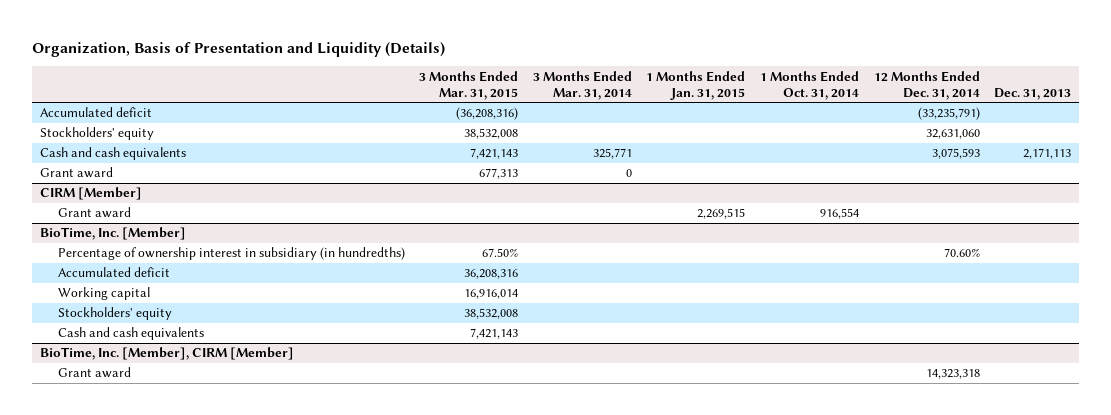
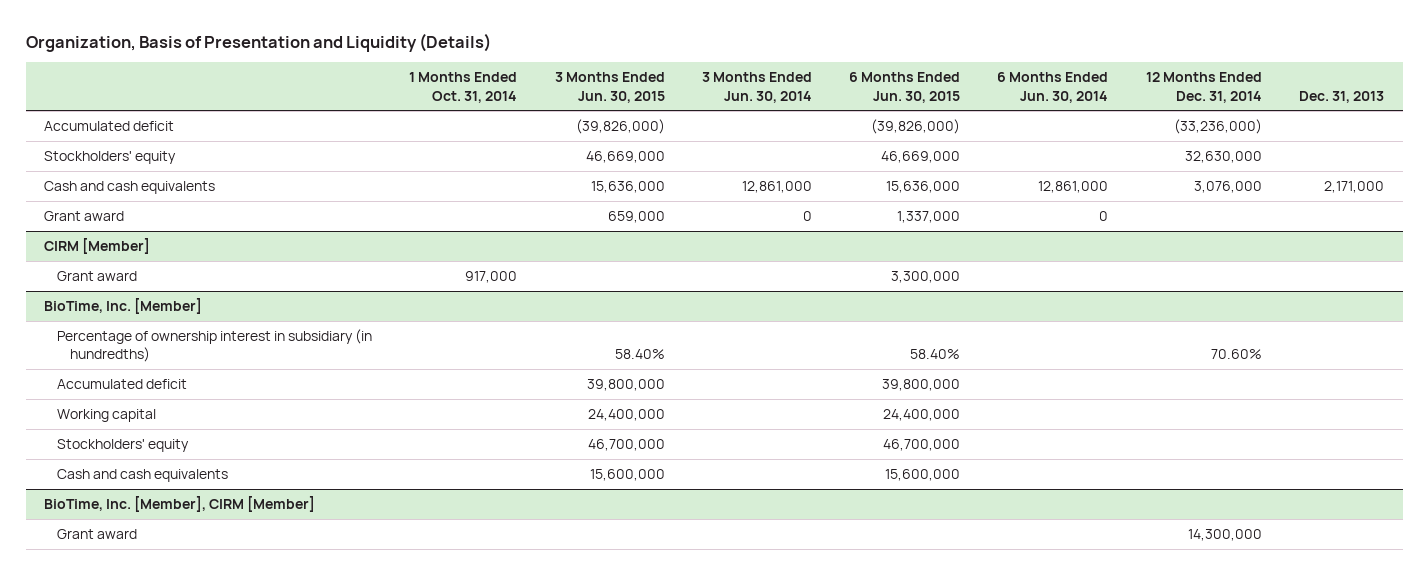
- | 3 Months Ended Mar. 31, 2015 | 3 Months Ended Mar. 31, 2014 | 1 Months Ended Jan. 31, 2015 | 1 Months Ended Oct. 31, 2014 | 12 Months Ended Dec. 31, 2014 | Dec. 31, 2013
+ | 1 Months Ended Oct. 31, 2014 | 3 Months Ended Jun. 30, 2015 | 3 Months Ended Jun. 30, 2014 | 6 Months Ended Jun. 30, 2015 | 6 Months Ended Jun. 30, 2014 | 12 Months Ended Dec. 31, 2014 | Dec. 31, 2013
- Accumulated deficit | (36,208,316) | | | | (33,235,791) |
- Stockholders' equity | 38,532,008 | | | | 32,631,060 |
- Cash and cash equivalents | 7,421,143 | 325,771 | | | 3,075,593 | 2,171,113
+ Accumulated deficit | | (39,826,000) | | (39,826,000) | | (33,236,000) |
+ Stockholders' equity | | 46,669,000 | | 46,669,000 | | 32,630,000 |
+ Cash and cash equivalents | | 15,636,000 | 12,861,000 | 15,636,000 | 12,861,000 | 3,076,000 | 2,171,000
@ CIRM [Member]
- Grant award | | | 2,269,515 | 916,554 | |
+ Grant award | 917,000 | | | 3,300,000 | | |
@ BioTime, Inc. [Member], CIRM [Member]
- Grant award | | | | | 14,323,318 |
+ Grant award | | | | | | 14,300,000 |

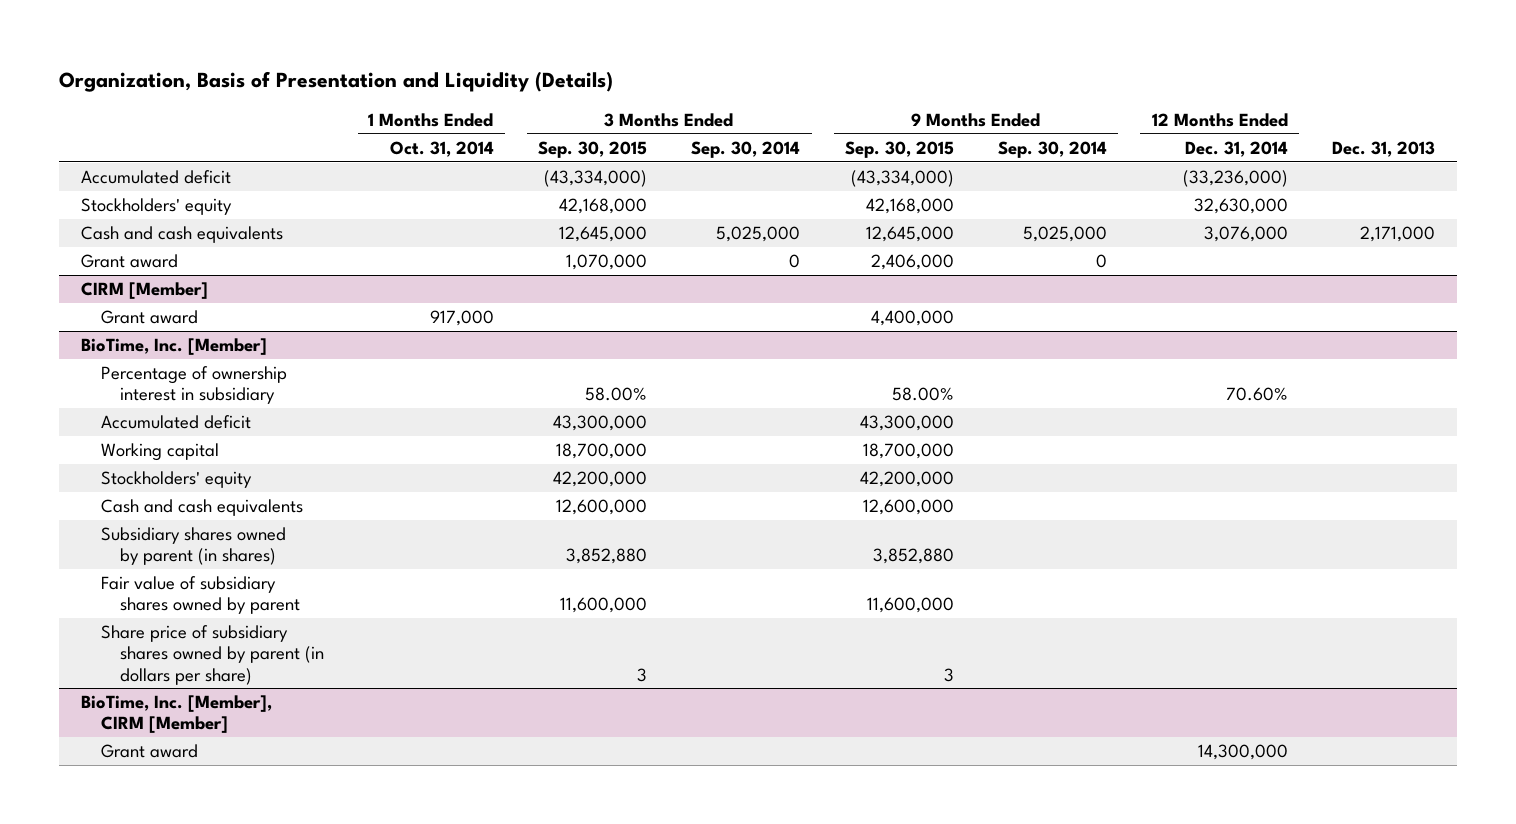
- | 1 Months Ended Oct. 31, 2014 | 3 Months Ended Jun. 30, 2015 | 3 Months Ended Jun. 30, 2014 | 6 Months Ended Jun. 30, 2015 | 6 Months Ended Jun. 30, 2014 | 12 Months Ended Dec. 31, 2014 | Dec. 31, 2013
+ | 1 Months Ended Oct. 31, 2014 | 3 Months Ended Sep. 30, 2015 | 3 Months Ended Sep. 30, 2014 | 9 Months Ended Sep. 30, 2015 | 9 Months Ended Sep. 30, 2014 | 12 Months Ended Dec. 31, 2014 | Dec. 31, 2013
@ BioTime, Inc. [Member]
- Percentage of ownership interest in subsidiary (in hundredths) | | 58.40% | | 58.40% | | 70.60% |
+ Percentage of ownership interest in subsidiary | | 58.00% | | 58.00% | | 70.60% |
+ Subsidiary shares owned by parent (in shares) | | 3,852,880 | | 3,852,880 | | |
+ Fair value of subsidiary shares owned by parent | | 11,600,000 | | 11,600,000 | | |
+ Share price of subsidiary shares owned by parent (in dollars per share) | | 3 | | 3 | | |

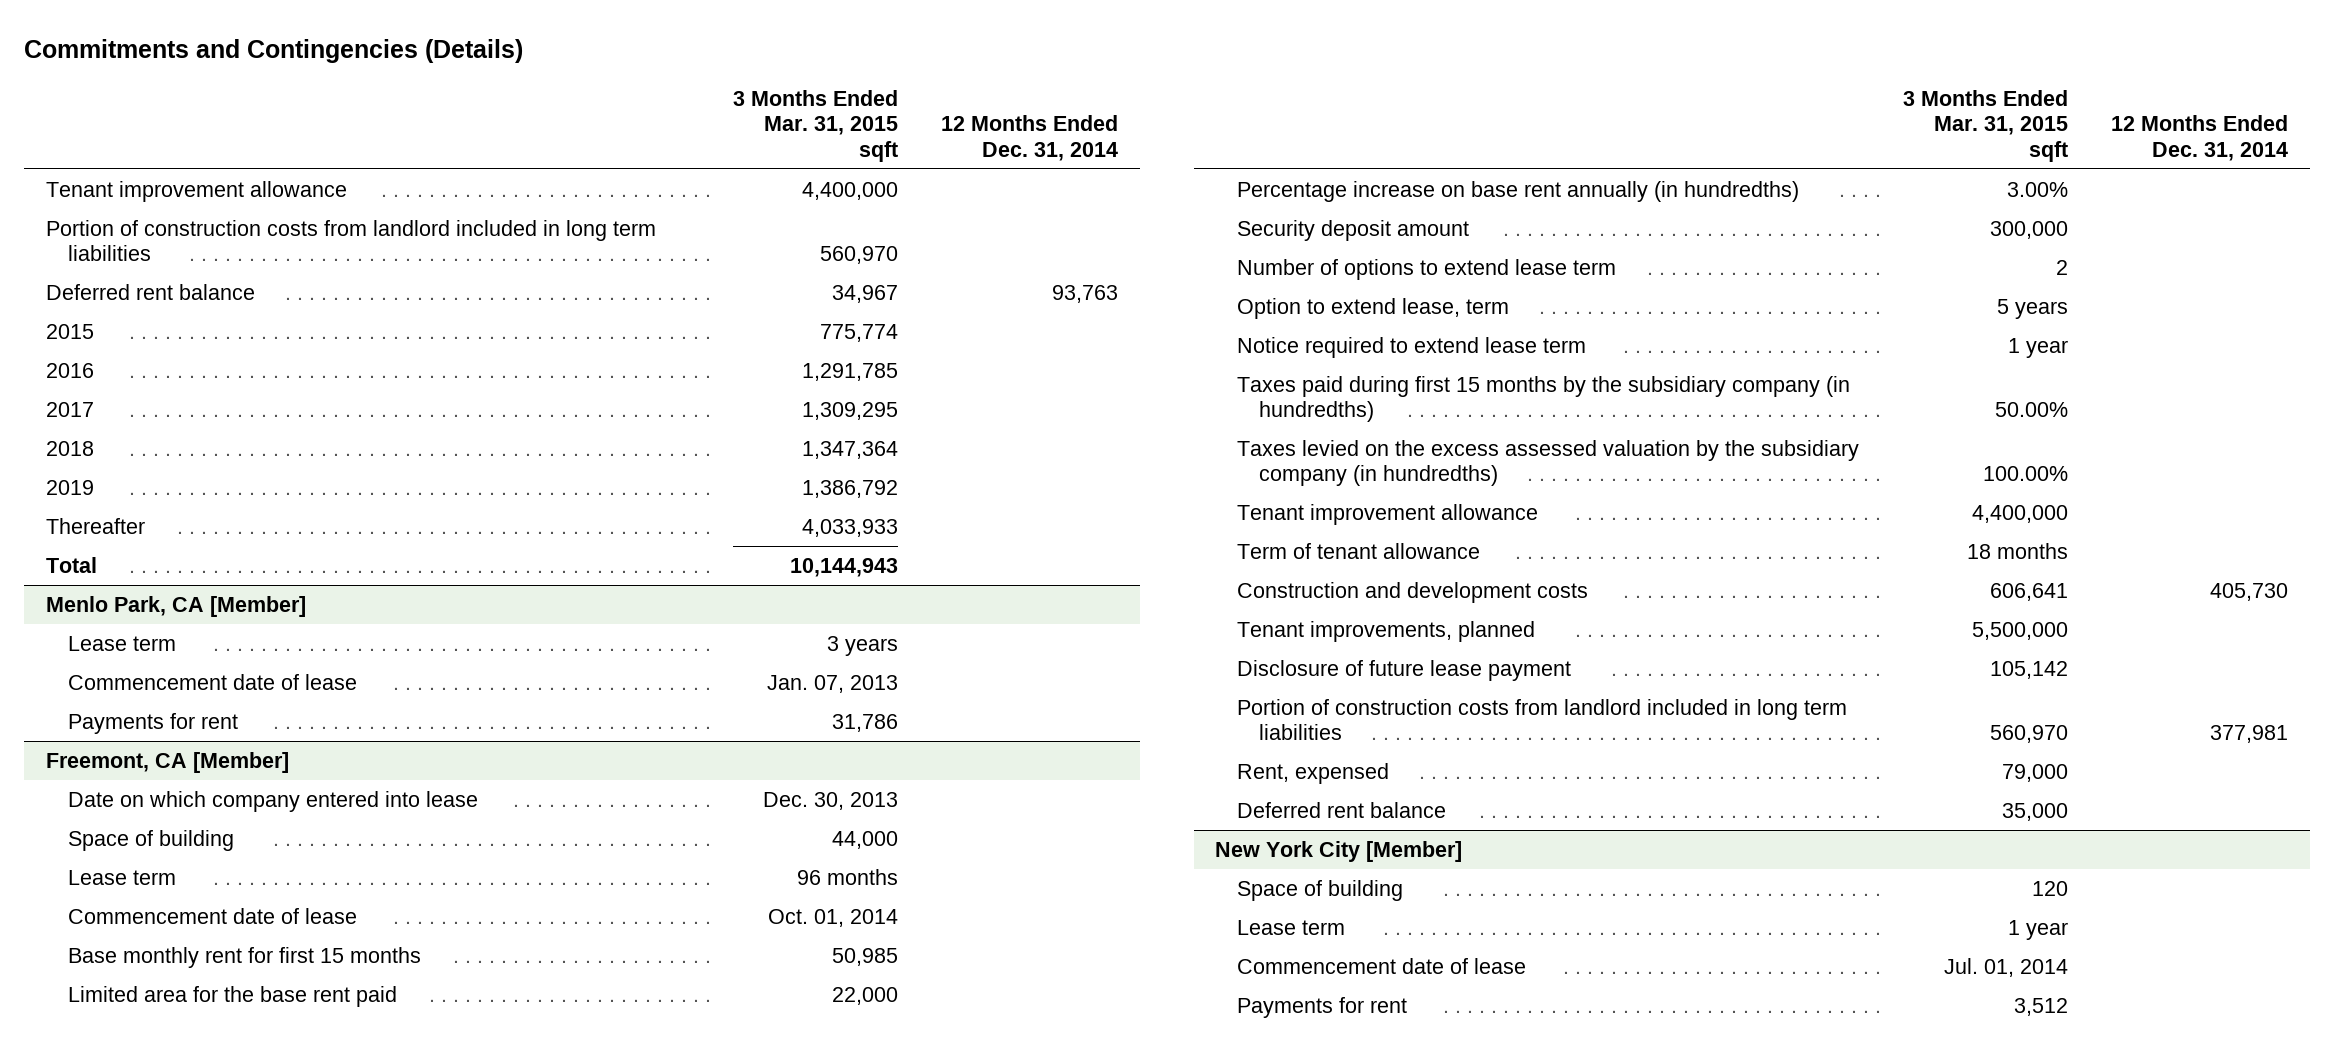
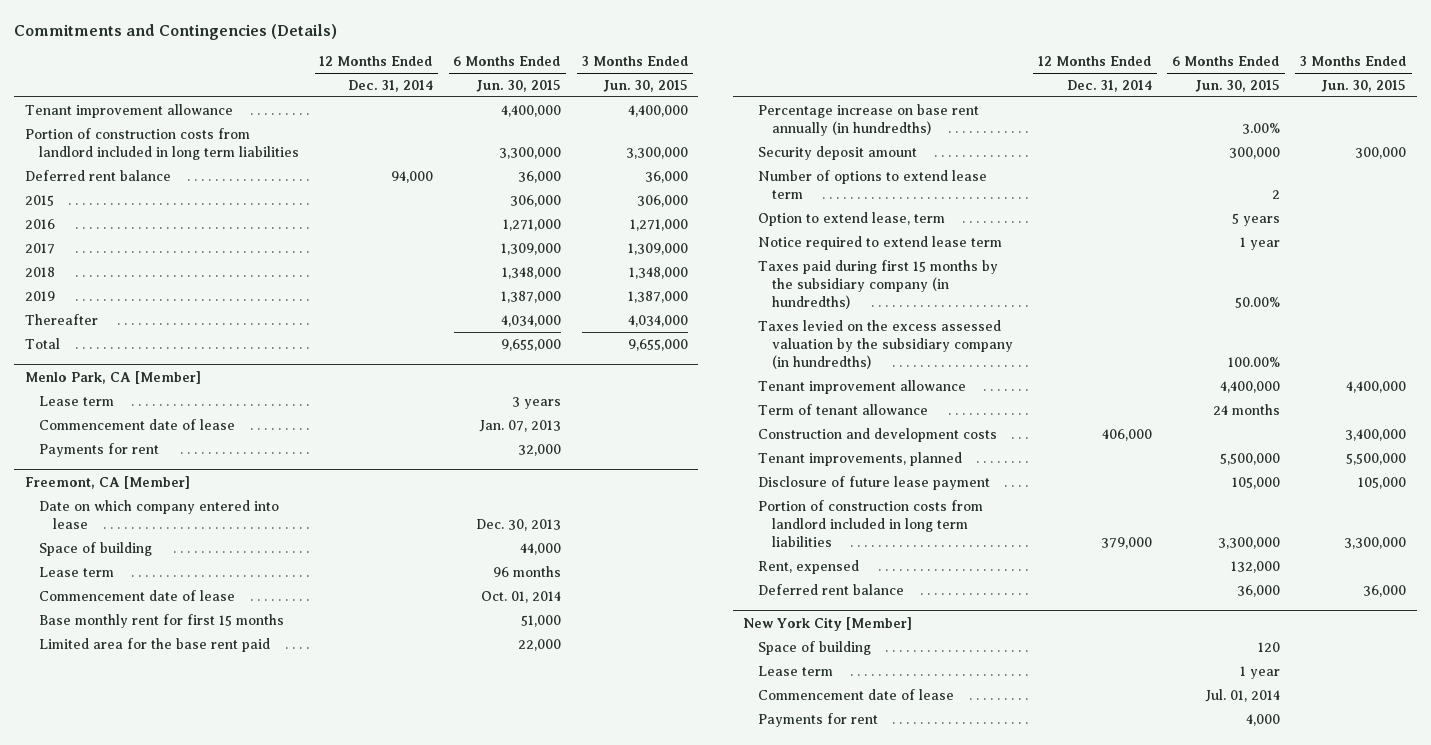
- | 3 Months Ended Mar. 31, 2015 sqft | 12 Months Ended Dec. 31, 2014
+ | 12 Months Ended Dec. 31, 2014 | 6 Months Ended Jun. 30, 2015 | 3 Months Ended Jun. 30, 2015
- Deferred rent balance | 34,967 | 93,763
+ Deferred rent balance | 94,000 | 36,000 | 36,000
@ Freemont, CA [Member]
- Construction and development costs | 606,641 | 405,730
+ Construction and development costs | 406,000 | | 3,400,000
- Portion of construction costs from landlord included in long term liabilities | 560,970 | 377,981
+ Portion of construction costs from landlord included in long term liabilities | 379,000 | 3,300,000 | 3,300,000

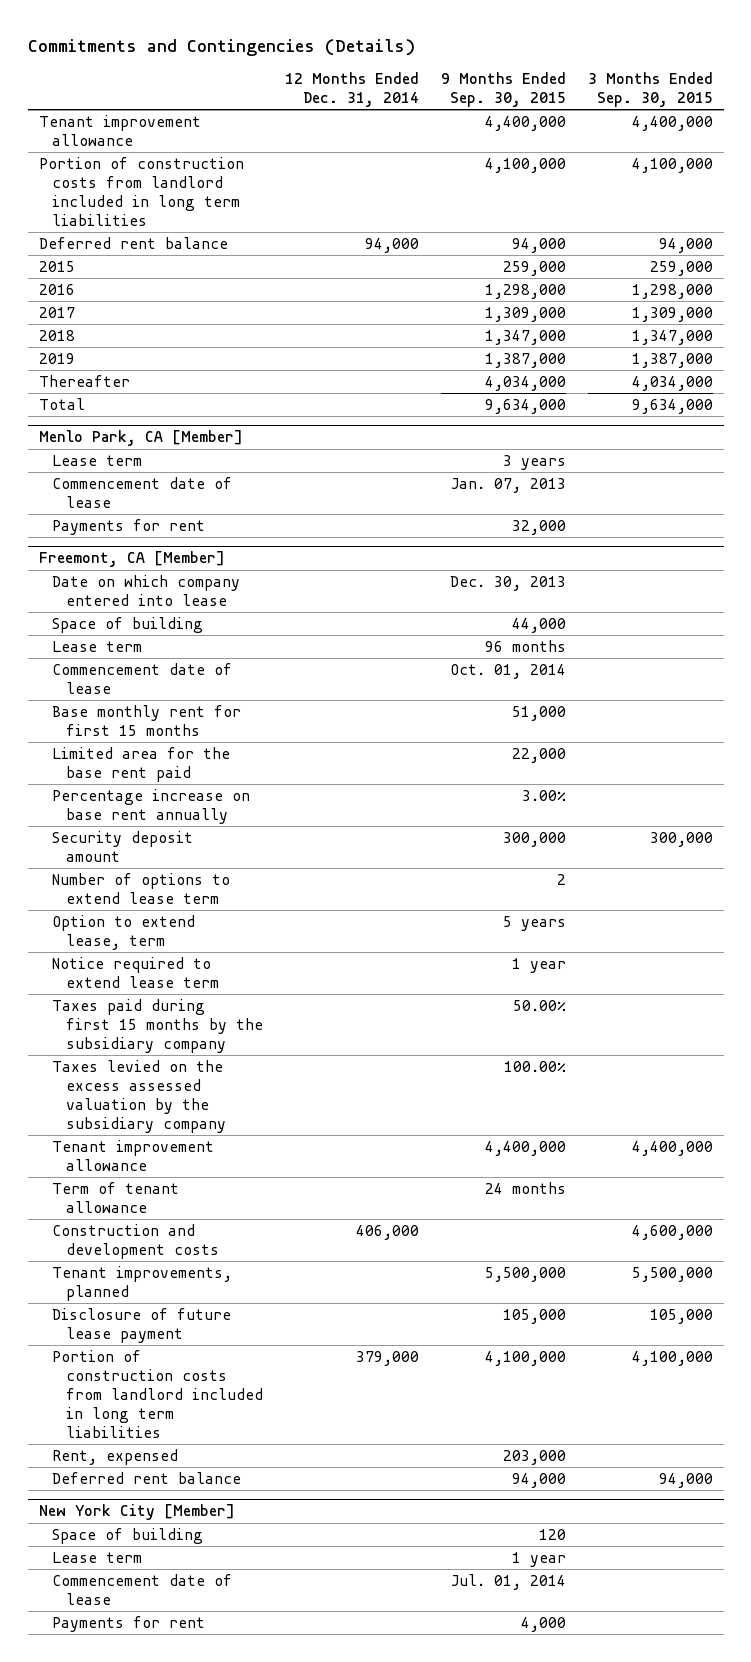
- | 12 Months Ended Dec. 31, 2014 | 6 Months Ended Jun. 30, 2015 | 3 Months Ended Jun. 30, 2015
+ | 12 Months Ended Dec. 31, 2014 | 9 Months Ended Sep. 30, 2015 | 3 Months Ended Sep. 30, 2015
@ Freemont, CA [Member]
- Percentage increase on base rent annually (in hundredths) | | 3.00% |
+ Percentage increase on base rent annually | | 3.00% |
- Taxes paid during first 15 months by the subsidiary company (in hundredths) | | 50.00% |
- Taxes levied on the excess assessed valuation by the subsidiary company (in hundredths) | | 100.00% |
+ Taxes paid during first 15 months by the subsidiary company | | 50.00% |
+ Taxes levied on the excess assessed valuation by the subsidiary company | | 100.00% |

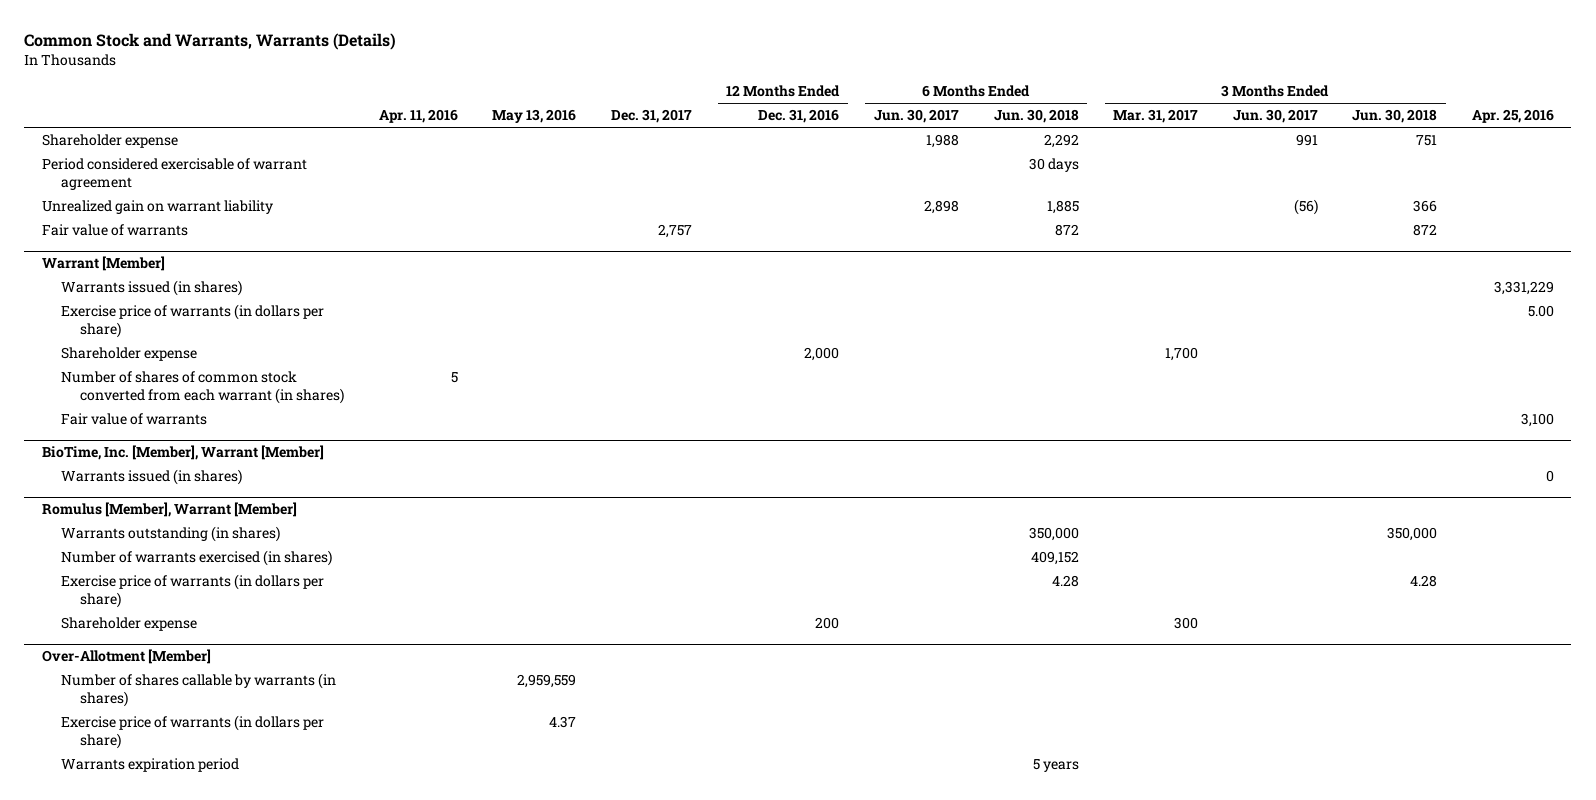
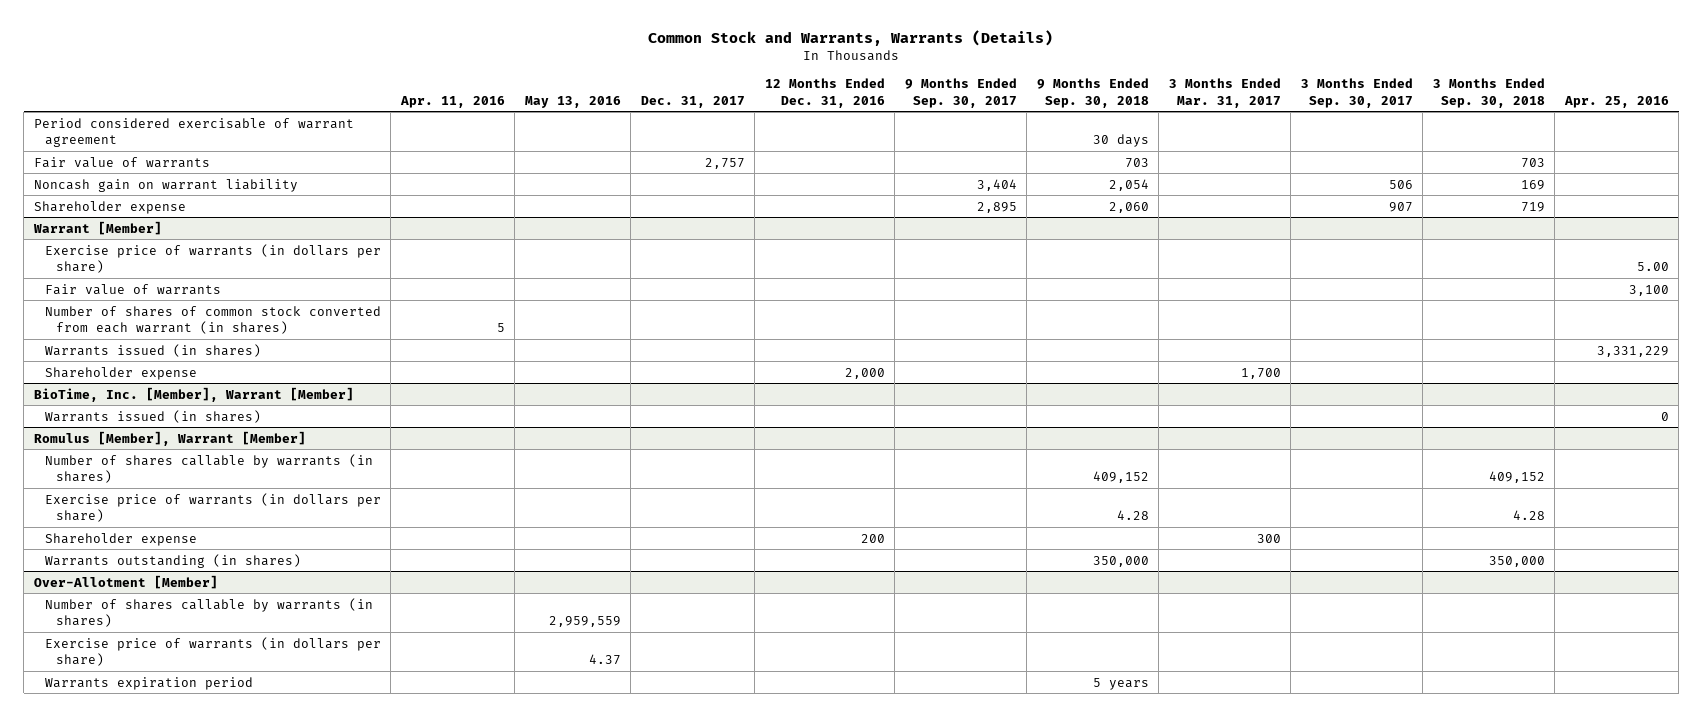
- | Apr. 11, 2016 | May 13, 2016 | Dec. 31, 2017 | 12 Months Ended Dec. 31, 2016 | 6 Months Ended Jun. 30, 2017 | 6 Months Ended Jun. 30, 2018 | 3 Months Ended Mar. 31, 2017 | 3 Months Ended Jun. 30, 2017 | 3 Months Ended Jun. 30, 2018 | Apr. 25, 2016
+ | Apr. 11, 2016 | May 13, 2016 | Dec. 31, 2017 | 12 Months Ended Dec. 31, 2016 | 9 Months Ended Sep. 30, 2017 | 9 Months Ended Sep. 30, 2018 | 3 Months Ended Mar. 31, 2017 | 3 Months Ended Sep. 30, 2017 | 3 Months Ended Sep. 30, 2018 | Apr. 25, 2016
- Unrealized gain on warrant liability | | | | | 2,898 | 1,885 | | (56) | 366 |
+ Noncash gain on warrant liability | | | | | 3,404 | 2,054 | | 506 | 169 |
moved down: Shareholder expense | | | | | 2,895 | 2,060 | | 907 | 719 |
@ Warrant [Member]
moved down: Number of shares of common stock converted from each warrant (in shares) | 5 | | | | | | | | |
moved down: Warrants issued (in shares) | | | | | | | | | | 3,331,229
moved down: Shareholder expense | | | | 2,000 | | | 1,700 | | |
@ Romulus [Member], Warrant [Member]
- Number of warrants exercised (in shares) | | | | | | 409,152 | | | |
+ Number of shares callable by warrants (in shares) | | | | | | 409,152 | | | 409,152 |
moved down: Warrants outstanding (in shares) | | | | | | 350,000 | | | 350,000 |

